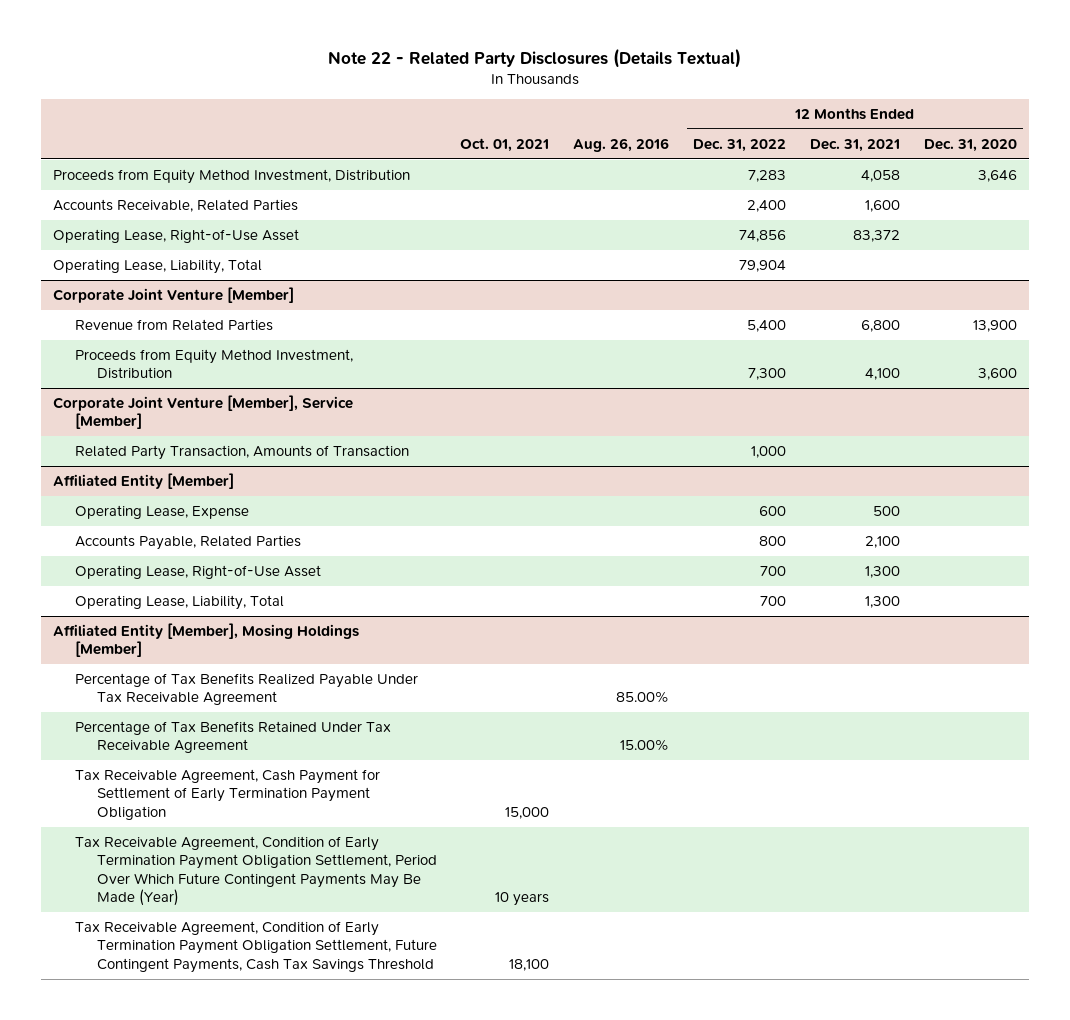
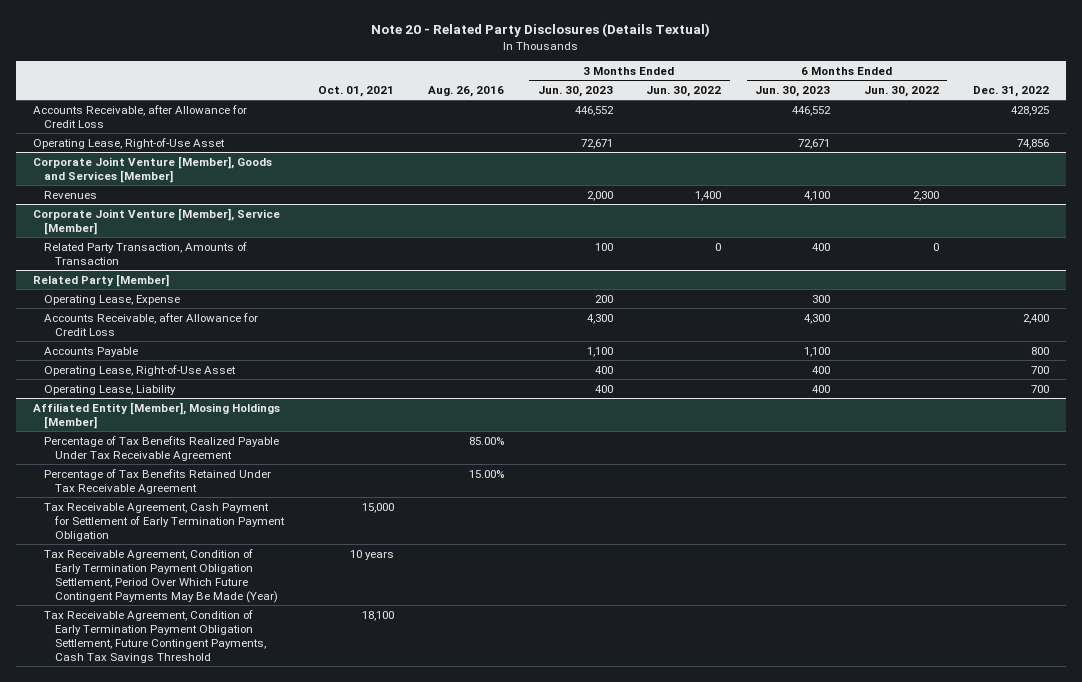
- Note 22 - Related Party Disclosures (Details Textual)
+ Note 20 - Related Party Disclosures (Details Textual)
- | Oct. 01, 2021 | Aug. 26, 2016 | 12 Months Ended Dec. 31, 2022 | 12 Months Ended Dec. 31, 2021 | 12 Months Ended Dec. 31, 2020
+ | Oct. 01, 2021 | Aug. 26, 2016 | 3 Months Ended Jun. 30, 2023 | 3 Months Ended Jun. 30, 2022 | 6 Months Ended Jun. 30, 2023 | 6 Months Ended Jun. 30, 2022 | Dec. 31, 2022
- Proceeds from Equity Method Investment, Distribution | | | 7,283 | 4,058 | 3,646
- Accounts Receivable, Related Parties | | | 2,400 | 1,600 |
+ Accounts Receivable, after Allowance for Credit Loss | | | 446,552 | | 446,552 | | 428,925
- Operating Lease, Liability, Total | | | 79,904 | |
- Corporate Joint Venture [Member]
- Revenue from Related Parties | | | 5,400 | 6,800 | 13,900
- Proceeds from Equity Method Investment, Distribution | | | 7,300 | 4,100 | 3,600
+ Corporate Joint Venture [Member], Goods and Services [Member]
+ Revenues | | | 2,000 | 1,400 | 4,100 | 2,300 |
- Affiliated Entity [Member]
- Operating Lease, Expense | | | 600 | 500 |
- Accounts Payable, Related Parties | | | 800 | 2,100 |
- Operating Lease, Right-of-Use Asset | | | 700 | 1,300 |
- Operating Lease, Liability, Total | | | 700 | 1,300 |
+ Related Party [Member]
+ Operating Lease, Expense | | | 200 | | 300 | |
+ Accounts Receivable, after Allowance for Credit Loss | | | 4,300 | | 4,300 | | 2,400
+ Accounts Payable | | | 1,100 | | 1,100 | | 800
+ Operating Lease, Right-of-Use Asset | | | 400 | | 400 | | 700
+ Operating Lease, Liability | | | 400 | | 400 | | 700

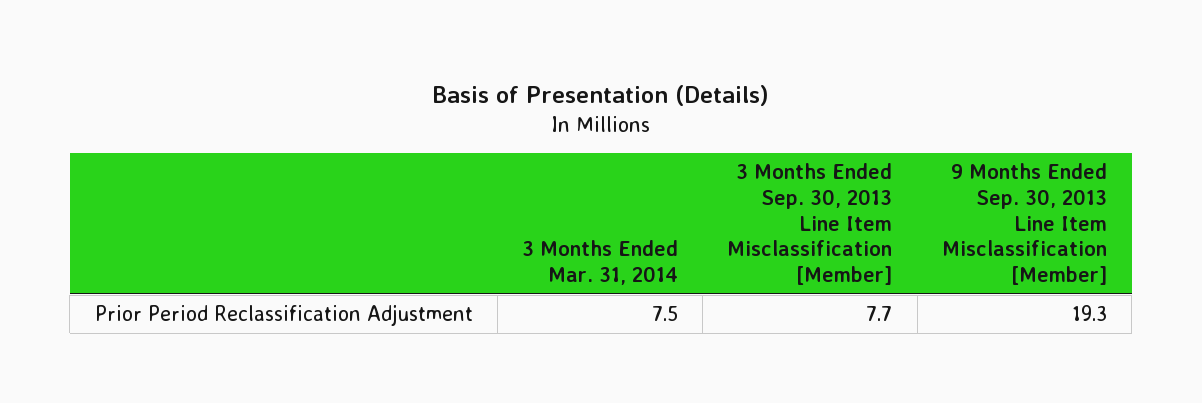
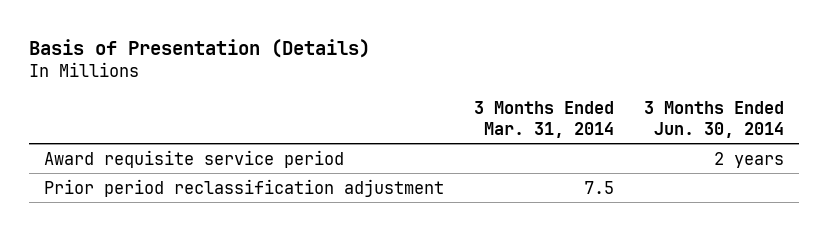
- | 3 Months Ended Mar. 31, 2014 | 3 Months Ended Sep. 30, 2013 Line Item Misclassification [Member] | 9 Months Ended Sep. 30, 2013 Line Item Misclassification [Member]
+ | 3 Months Ended Mar. 31, 2014 | 3 Months Ended Jun. 30, 2014
- Prior Period Reclassification Adjustment | 7.5 | 7.7 | 19.3
+ Award requisite service period | | 2 years
+ Prior period reclassification adjustment | 7.5 |

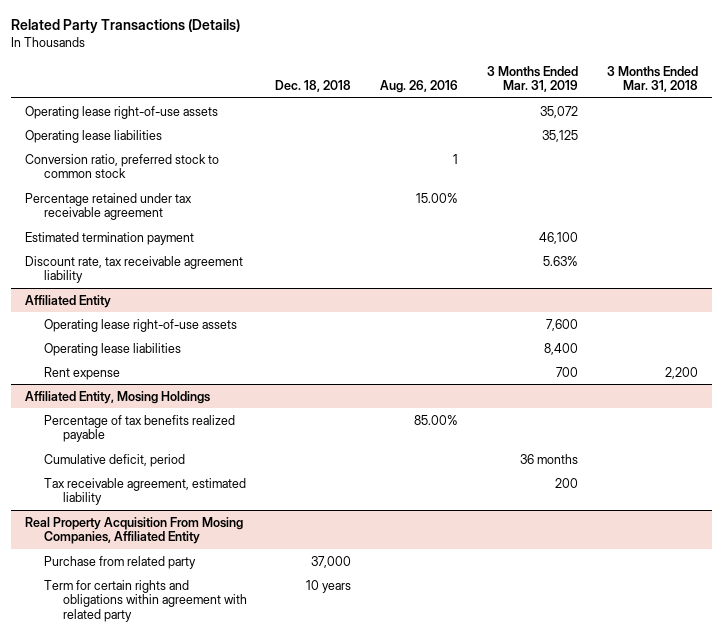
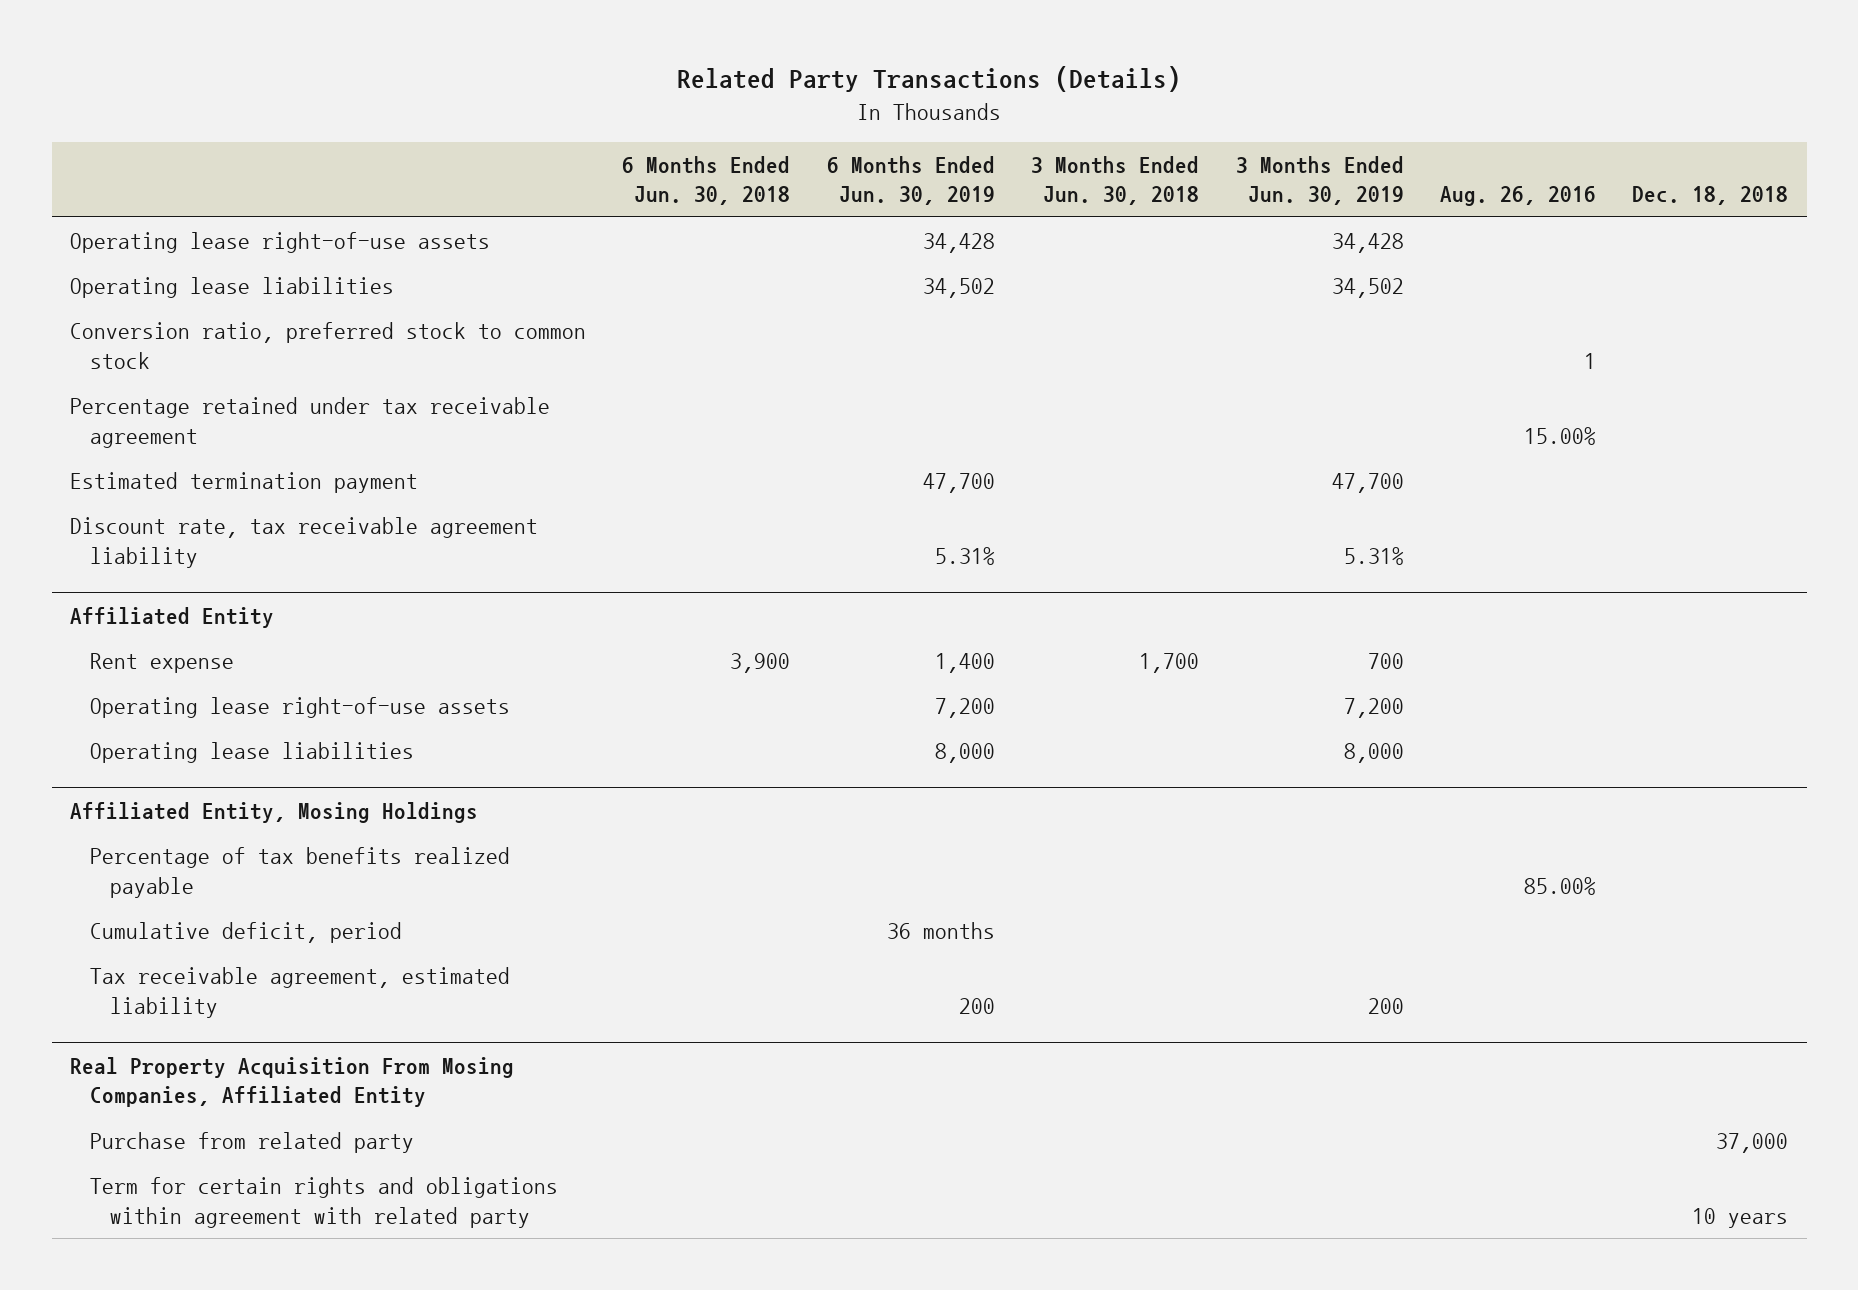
- | Dec. 18, 2018 | Aug. 26, 2016 | 3 Months Ended Mar. 31, 2019 | 3 Months Ended Mar. 31, 2018
+ | 6 Months Ended Jun. 30, 2018 | 6 Months Ended Jun. 30, 2019 | 3 Months Ended Jun. 30, 2018 | 3 Months Ended Jun. 30, 2019 | Aug. 26, 2016 | Dec. 18, 2018
@ Affiliated Entity
moved up: Rent expense | 3,900 | 1,400 | 1,700 | 700 | |

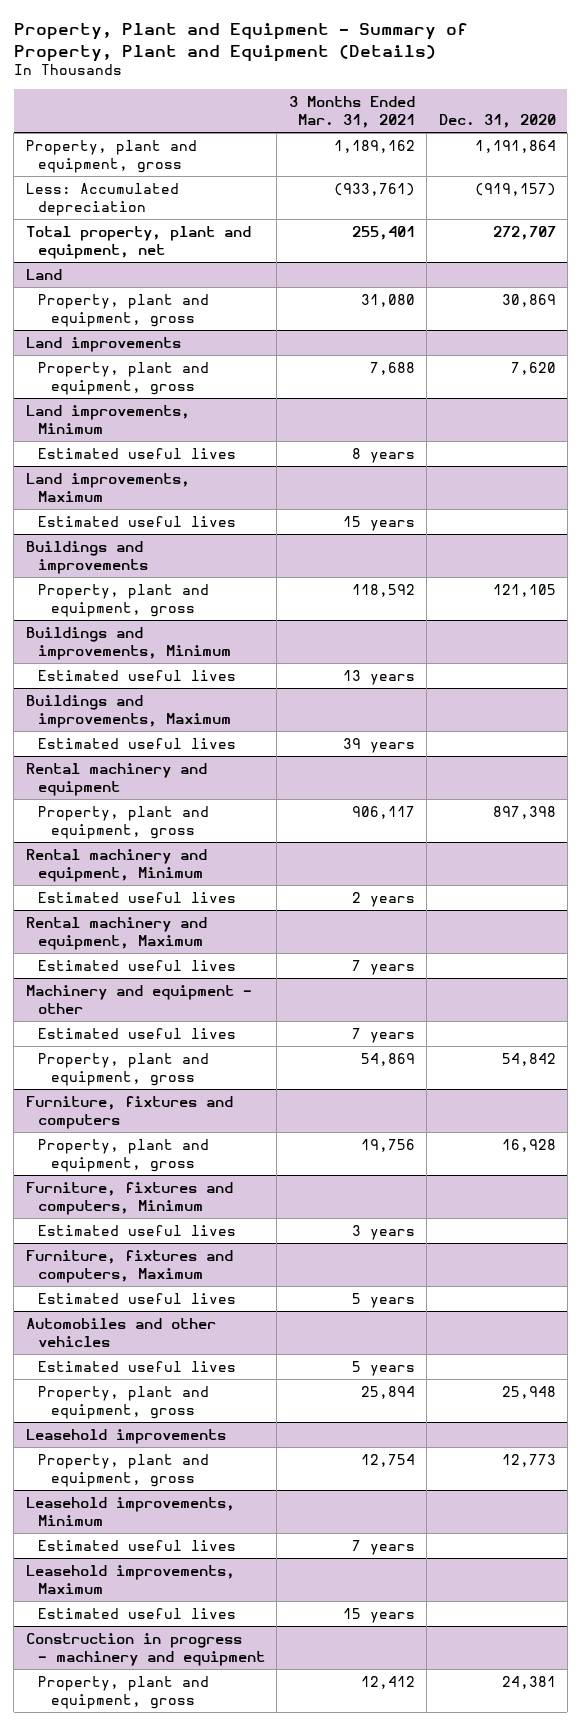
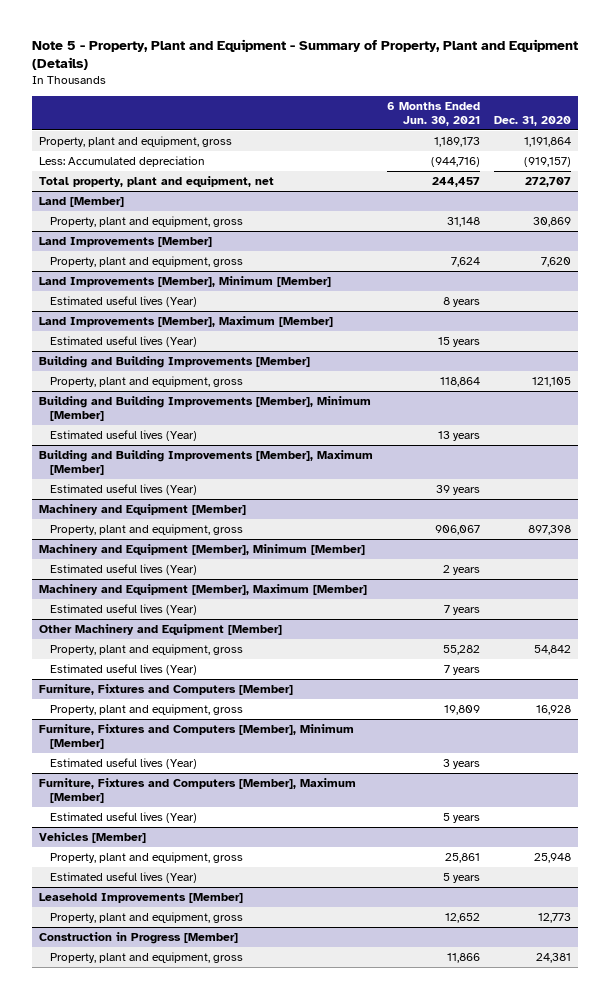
- Property, Plant and Equipment - Summary of Property, Plant and Equipment (Details)
+ Note 5 - Property, Plant and Equipment - Summary of Property, Plant and Equipment (Details)
- | 3 Months Ended Mar. 31, 2021 | Dec. 31, 2020
+ | 6 Months Ended Jun. 30, 2021 | Dec. 31, 2020
- Land
+ Land [Member]
- Land improvements
+ Land Improvements [Member]
- Land improvements, Minimum
- Estimated useful lives | 8 years |
- Land improvements, Maximum
- Estimated useful lives | 15 years |
- Buildings and improvements
+ Land Improvements [Member], Minimum [Member]
+ Estimated useful lives (Year) | 8 years |
+ Land Improvements [Member], Maximum [Member]
+ Estimated useful lives (Year) | 15 years |
+ Building and Building Improvements [Member]
- Buildings and improvements, Minimum
- Estimated useful lives | 13 years |
- Buildings and improvements, Maximum
- Estimated useful lives | 39 years |
- Rental machinery and equipment
+ Building and Building Improvements [Member], Minimum [Member]
+ Estimated useful lives (Year) | 13 years |
+ Building and Building Improvements [Member], Maximum [Member]
+ Estimated useful lives (Year) | 39 years |
+ Machinery and Equipment [Member]
- Rental machinery and equipment, Minimum
- Estimated useful lives | 2 years |
- Rental machinery and equipment, Maximum
- Estimated useful lives | 7 years |
- Machinery and equipment - other
- Estimated useful lives | 7 years |
+ Machinery and Equipment [Member], Minimum [Member]
+ Estimated useful lives (Year) | 2 years |
+ Machinery and Equipment [Member], Maximum [Member]
+ Estimated useful lives (Year) | 7 years |
+ Other Machinery and Equipment [Member]
- Furniture, fixtures and computers
+ Estimated useful lives (Year) | 7 years |
+ Furniture, Fixtures and Computers [Member]
- Furniture, fixtures and computers, Minimum
- Estimated useful lives | 3 years |
- Furniture, fixtures and computers, Maximum
- Estimated useful lives | 5 years |
- Automobiles and other vehicles
- Estimated useful lives | 5 years |
+ Furniture, Fixtures and Computers [Member], Minimum [Member]
+ Estimated useful lives (Year) | 3 years |
+ Furniture, Fixtures and Computers [Member], Maximum [Member]
+ Estimated useful lives (Year) | 5 years |
+ Vehicles [Member]
- Leasehold improvements
+ Estimated useful lives (Year) | 5 years |
+ Leasehold Improvements [Member]
- Leasehold improvements, Minimum
- Estimated useful lives | 7 years |
- Leasehold improvements, Maximum
- Estimated useful lives | 15 years |
- Construction in progress - machinery and equipment
+ Construction in Progress [Member]

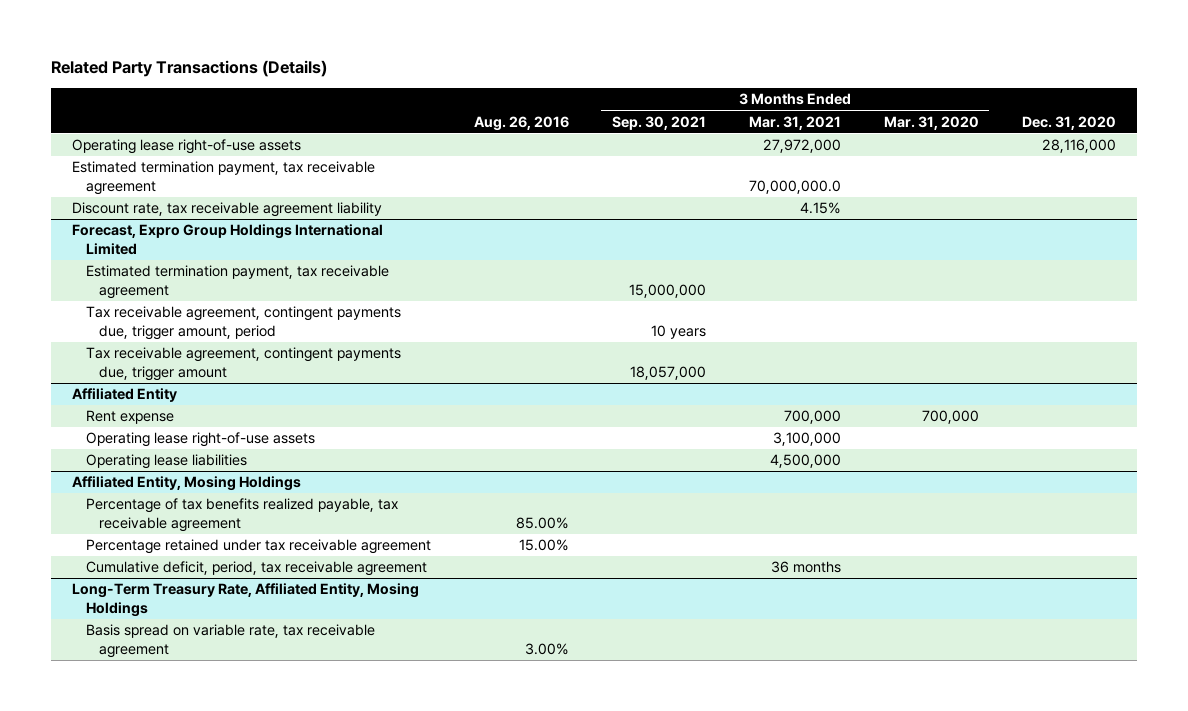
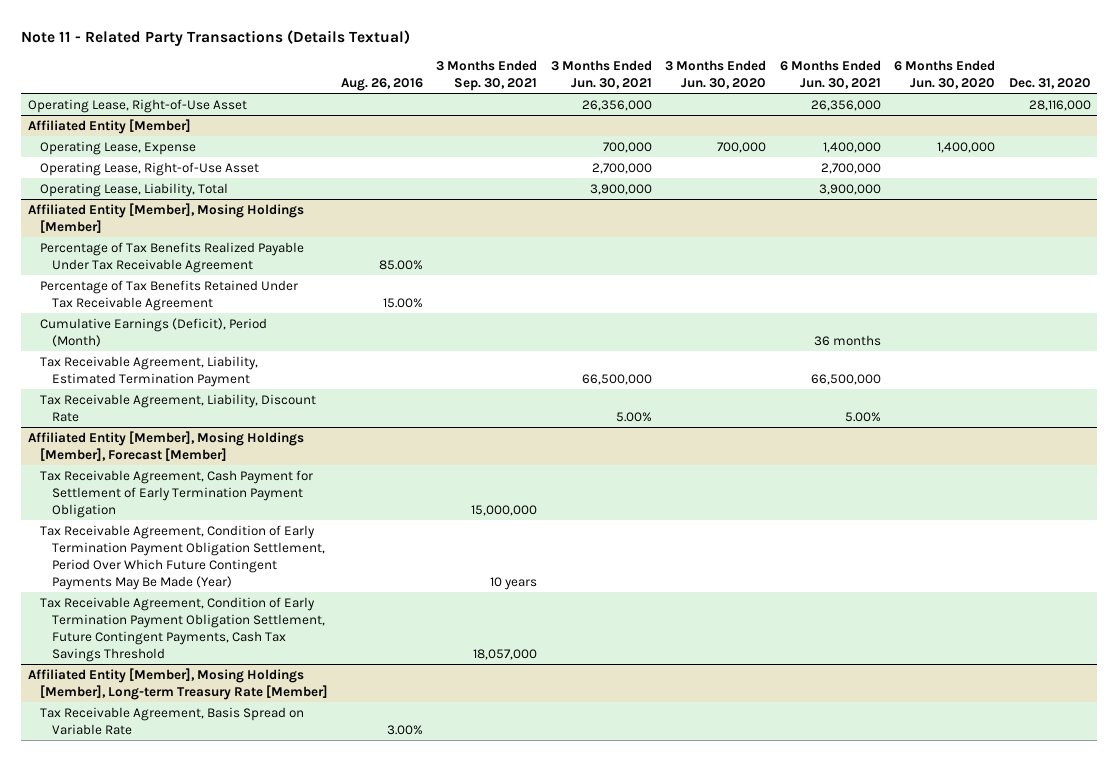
- Related Party Transactions (Details)
+ Note 11 - Related Party Transactions (Details Textual)
- | Aug. 26, 2016 | 3 Months Ended Sep. 30, 2021 | 3 Months Ended Mar. 31, 2021 | 3 Months Ended Mar. 31, 2020 | Dec. 31, 2020
+ | Aug. 26, 2016 | 3 Months Ended Sep. 30, 2021 | 3 Months Ended Jun. 30, 2021 | 3 Months Ended Jun. 30, 2020 | 6 Months Ended Jun. 30, 2021 | 6 Months Ended Jun. 30, 2020 | Dec. 31, 2020
- Operating lease right-of-use assets | | | 27,972,000 | | 28,116,000
- Estimated termination payment, tax receivable agreement | | | 70,000,000.0 | |
- Discount rate, tax receivable agreement liability | | | 4.15% | |
- Forecast, Expro Group Holdings International Limited
- Estimated termination payment, tax receivable agreement | | 15,000,000 | | |
- Tax receivable agreement, contingent payments due, trigger amount, period | | 10 years | | |
- Tax receivable agreement, contingent payments due, trigger amount | | 18,057,000 | | |
- Affiliated Entity
- Rent expense | | | 700,000 | 700,000 |
- Operating lease right-of-use assets | | | 3,100,000 | |
- Operating lease liabilities | | | 4,500,000 | |
- Affiliated Entity, Mosing Holdings
- Percentage of tax benefits realized payable, tax receivable agreement | 85.00% | | | |
- Percentage retained under tax receivable agreement | 15.00% | | | |
- Cumulative deficit, period, tax receivable agreement | | | 36 months | |
- Long-Term Treasury Rate, Affiliated Entity, Mosing Holdings
- Basis spread on variable rate, tax receivable agreement | 3.00% | | | |
+ Operating Lease, Right-of-Use Asset | | | 26,356,000 | | 26,356,000 | | 28,116,000
+ Affiliated Entity [Member]
+ Operating Lease, Expense | | | 700,000 | 700,000 | 1,400,000 | 1,400,000 |
+ Operating Lease, Right-of-Use Asset | | | 2,700,000 | | 2,700,000 | |
+ Operating Lease, Liability, Total | | | 3,900,000 | | 3,900,000 | |
+ Affiliated Entity [Member], Mosing Holdings [Member]
+ Percentage of Tax Benefits Realized Payable Under Tax Receivable Agreement | 85.00% | | | | | |
+ Percentage of Tax Benefits Retained Under Tax Receivable Agreement | 15.00% | | | | | |
+ Cumulative Earnings (Deficit), Period (Month) | | | | | 36 months | |
+ Tax Receivable Agreement, Liability, Estimated Termination Payment | | | 66,500,000 | | 66,500,000 | |
+ Tax Receivable Agreement, Liability, Discount Rate | | | 5.00% | | 5.00% | |
+ Affiliated Entity [Member], Mosing Holdings [Member], Forecast [Member]
+ Tax Receivable Agreement, Cash Payment for Settlement of Early Termination Payment Obligation | | 15,000,000 | | | | |
+ Tax Receivable Agreement, Condition of Early Termination Payment Obligation Settlement, Period Over Which Future Contingent Payments May Be Made (Year) | | 10 years | | | | |
+ Tax Receivable Agreement, Condition of Early Termination Payment Obligation Settlement, Future Contingent Payments, Cash Tax Savings Threshold | | 18,057,000 | | | | |
+ Affiliated Entity [Member], Mosing Holdings [Member], Long-term Treasury Rate [Member]
+ Tax Receivable Agreement, Basis Spread on Variable Rate | 3.00% | | | | | |

